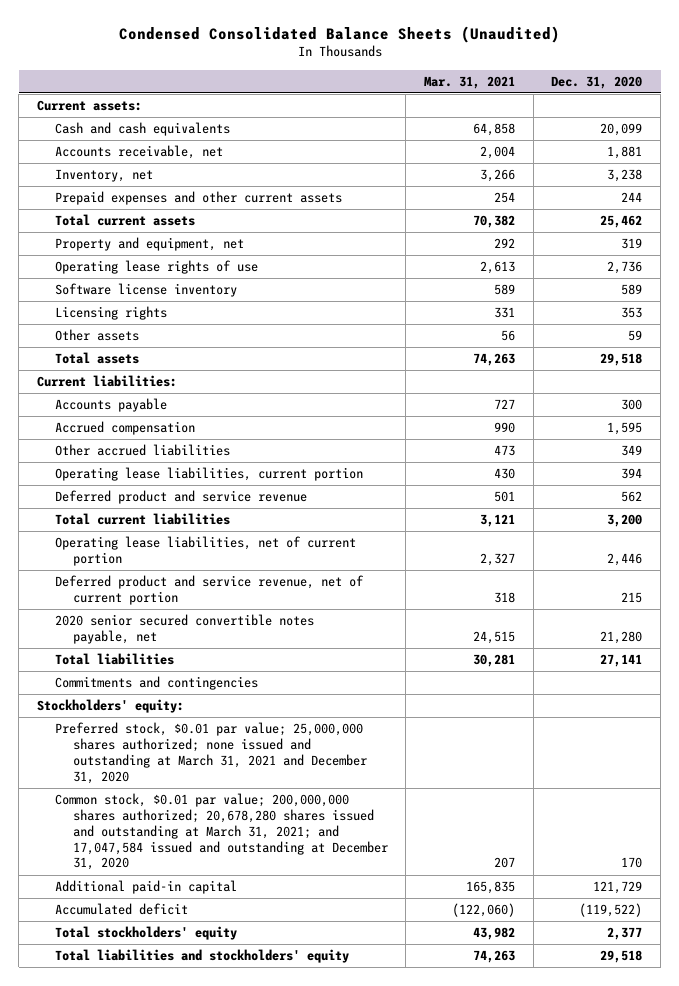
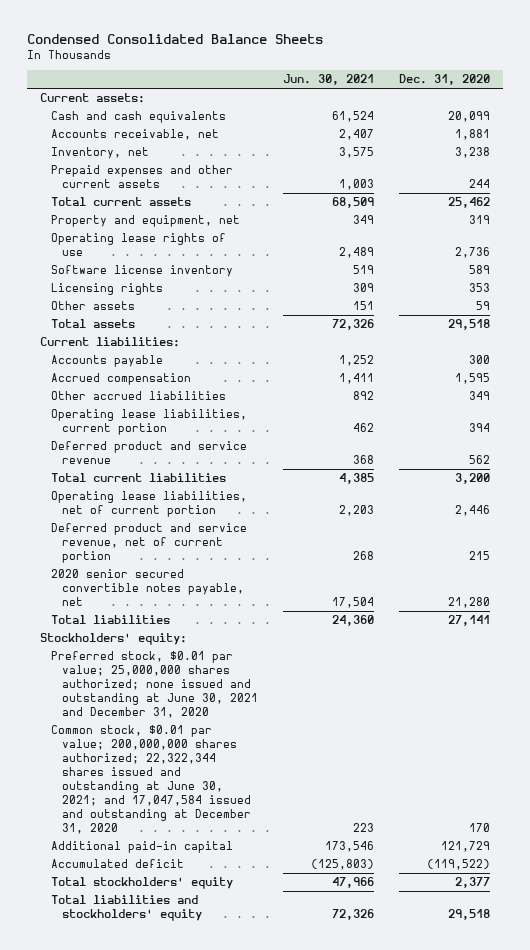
- Condensed Consolidated Balance Sheets (Unaudited)
+ Condensed Consolidated Balance Sheets
- | Mar. 31, 2021 | Dec. 31, 2020
+ | Jun. 30, 2021 | Dec. 31, 2020
- Commitments and contingencies
- Preferred stock, $0.01 par value; 25,000,000 shares authorized; none issued and outstanding at March 31, 2021 and December 31, 2020
- Common stock, $0.01 par value; 200,000,000 shares authorized; 20,678,280 shares issued and outstanding at March 31, 2021; and 17,047,584 issued and outstanding at December 31, 2020 | 207 | 170
+ Preferred stock, $0.01 par value; 25,000,000 shares authorized; none issued and outstanding at June 30, 2021 and December 31, 2020
+ Common stock, $0.01 par value; 200,000,000 shares authorized; 22,322,344 shares issued and outstanding at June 30, 2021; and 17,047,584 issued and outstanding at December 31, 2020 | 223 | 170

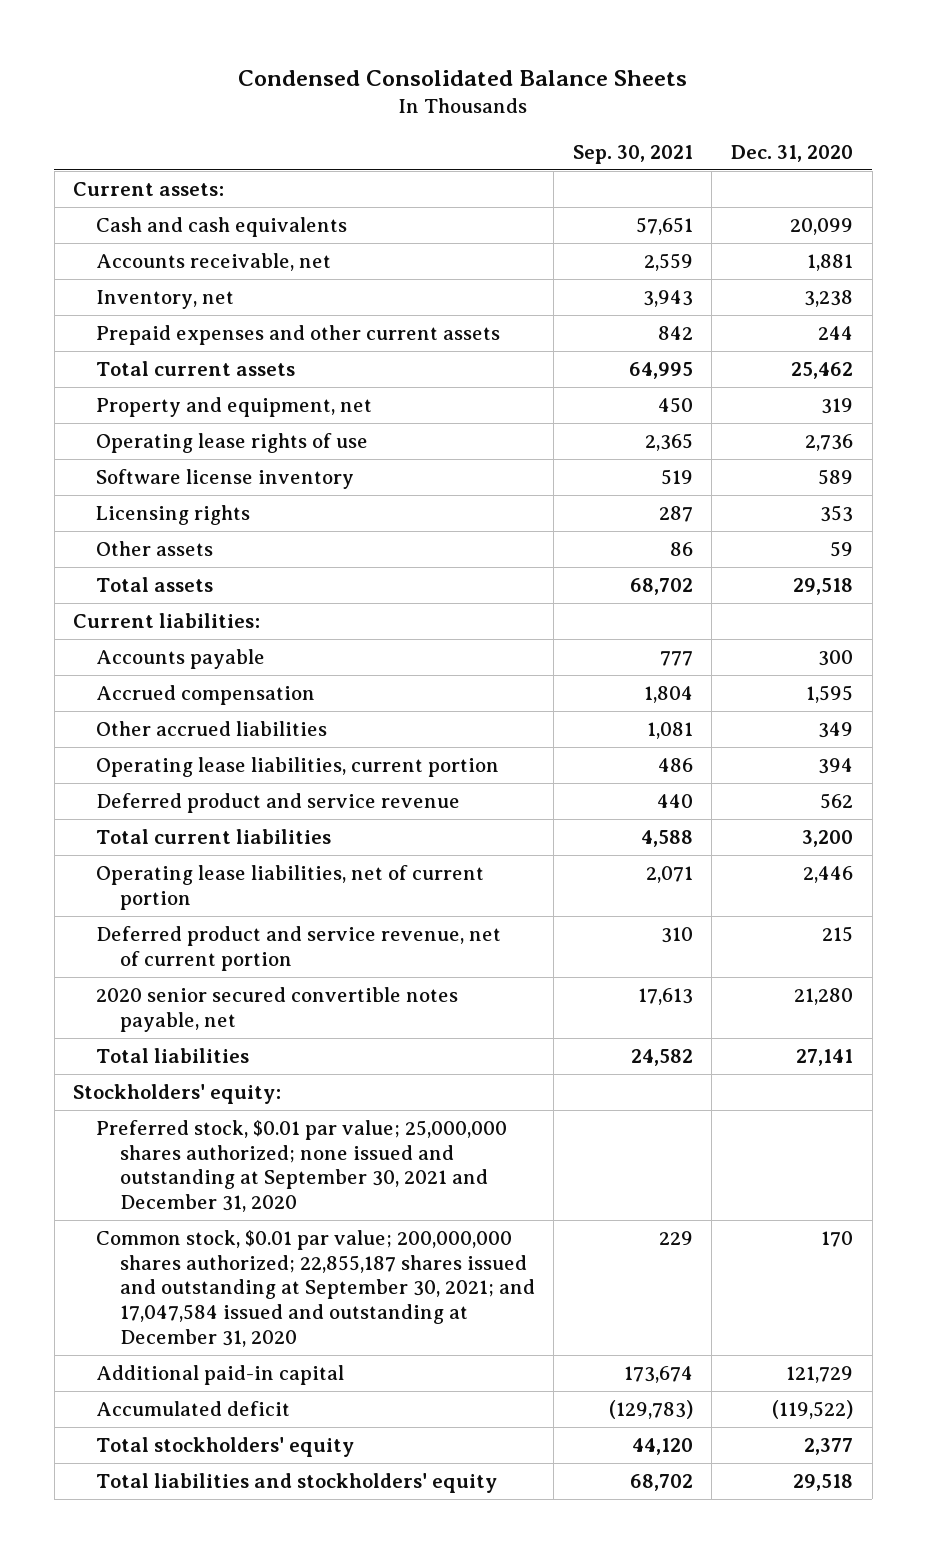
- | Jun. 30, 2021 | Dec. 31, 2020
+ | Sep. 30, 2021 | Dec. 31, 2020
- Preferred stock, $0.01 par value; 25,000,000 shares authorized; none issued and outstanding at June 30, 2021 and December 31, 2020
- Common stock, $0.01 par value; 200,000,000 shares authorized; 22,322,344 shares issued and outstanding at June 30, 2021; and 17,047,584 issued and outstanding at December 31, 2020 | 223 | 170
+ Preferred stock, $0.01 par value; 25,000,000 shares authorized; none issued and outstanding at September 30, 2021 and December 31, 2020
+ Common stock, $0.01 par value; 200,000,000 shares authorized; 22,855,187 shares issued and outstanding at September 30, 2021; and 17,047,584 issued and outstanding at December 31, 2020 | 229 | 170

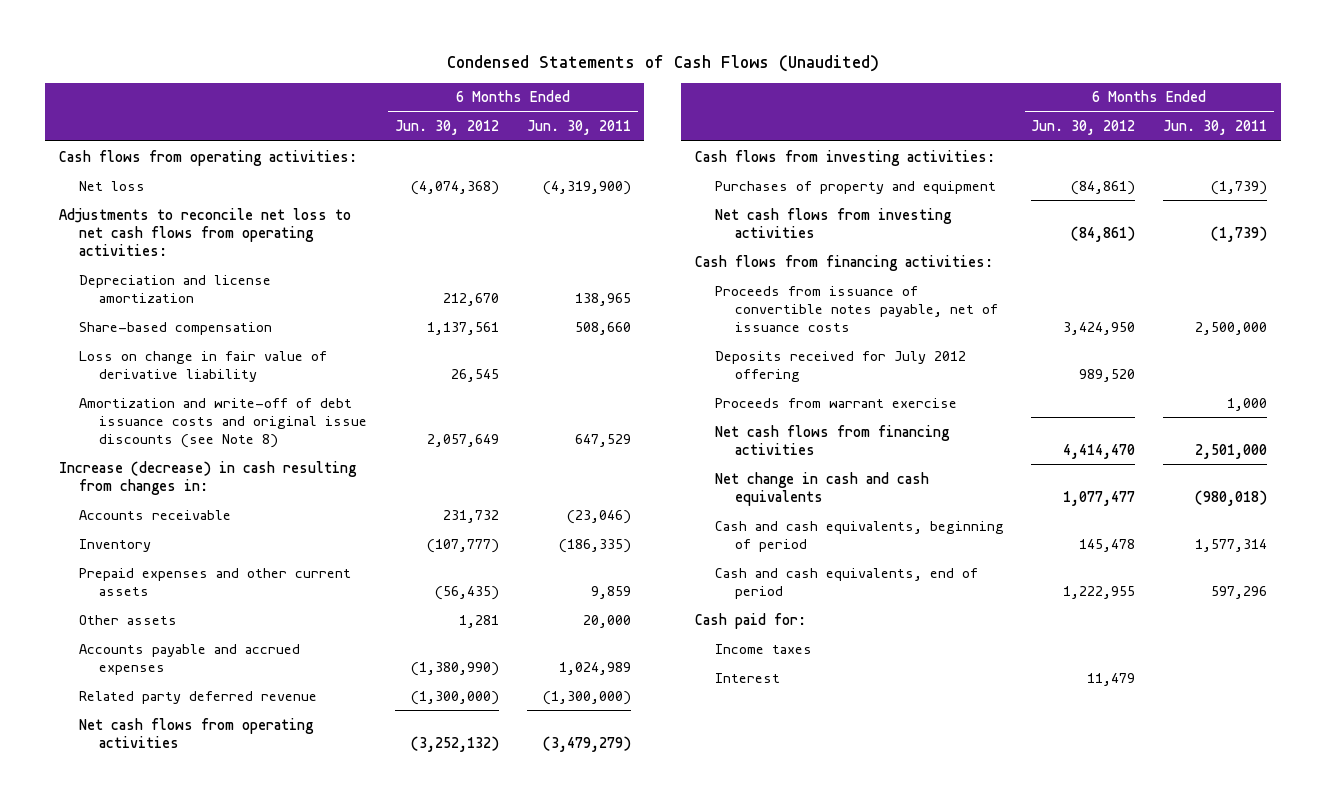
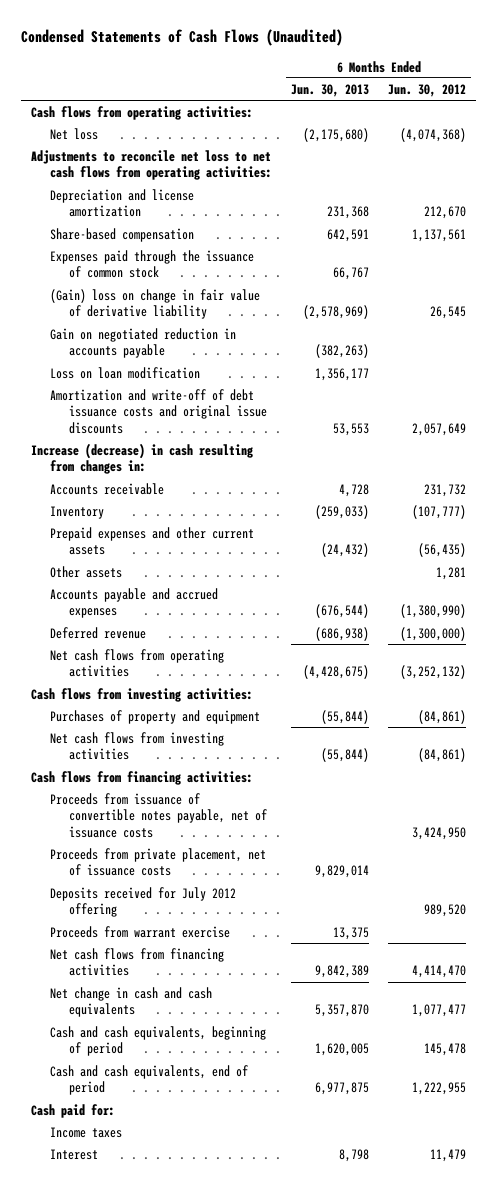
- | 6 Months Ended Jun. 30, 2012 | 6 Months Ended Jun. 30, 2011
+ | 6 Months Ended Jun. 30, 2013 | 6 Months Ended Jun. 30, 2012
- Loss on change in fair value of derivative liability | 26,545 |
- Amortization and write-off of debt issuance costs and original issue discounts (see Note 8) | 2,057,649 | 647,529
+ Expenses paid through the issuance of common stock | 66,767 |
+ (Gain) loss on change in fair value of derivative liability | (2,578,969) | 26,545
+ Gain on negotiated reduction in accounts payable | (382,263) |
+ Loss on loan modification | 1,356,177 |
+ Amortization and write-off of debt issuance costs and original issue discounts | 53,553 | 2,057,649
- Related party deferred revenue | (1,300,000) | (1,300,000)
+ Deferred revenue | (686,938) | (1,300,000)
+ Proceeds from private placement, net of issuance costs | 9,829,014 |

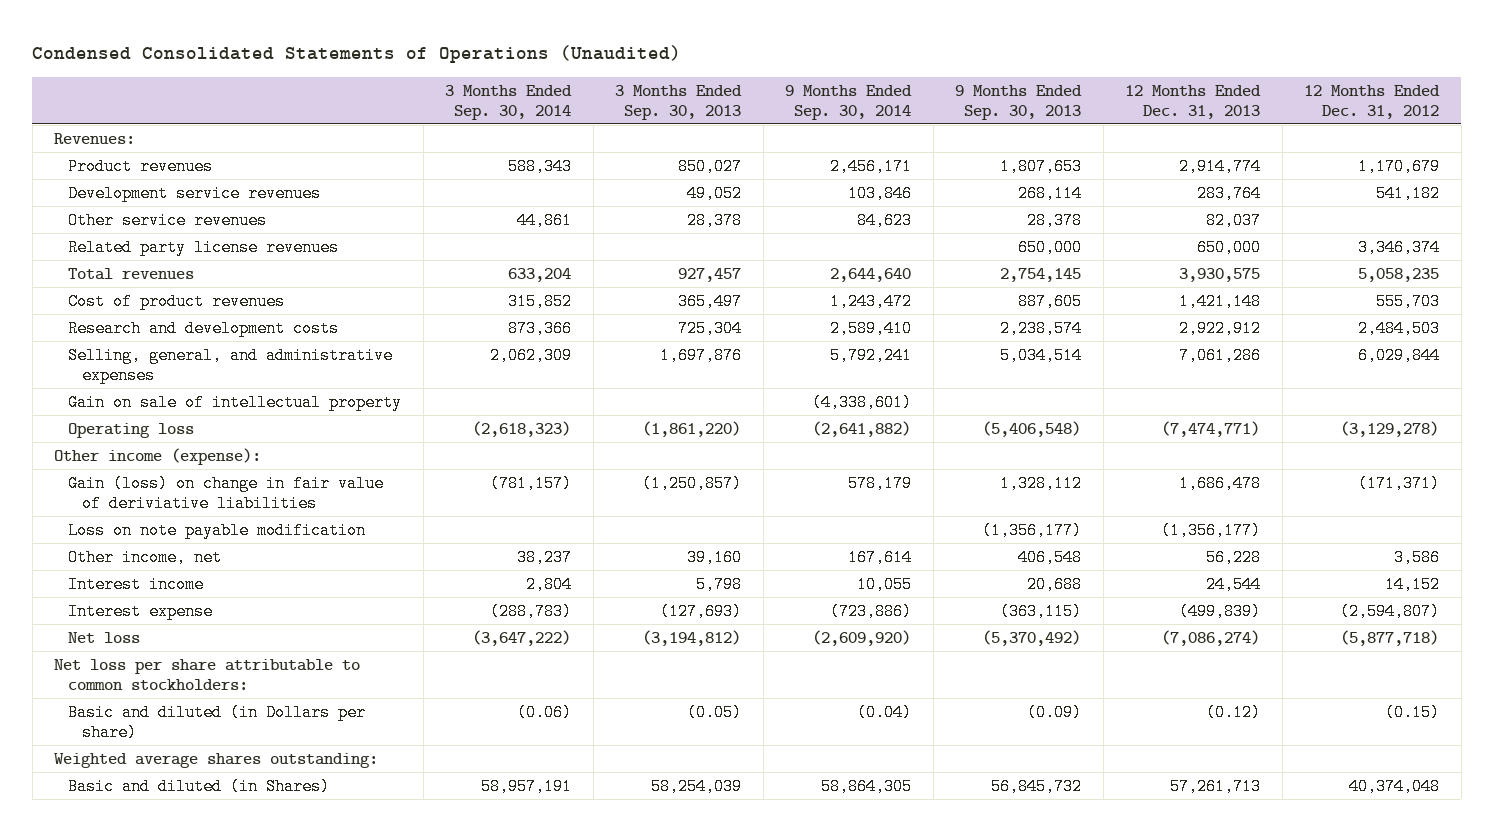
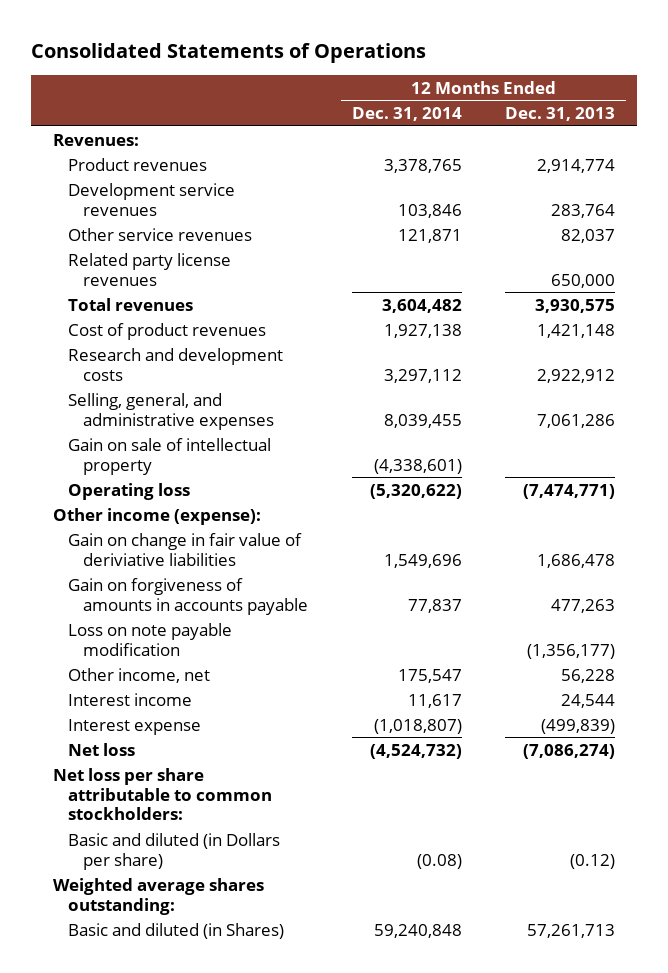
- Condensed Consolidated Statements of Operations (Unaudited)
+ Consolidated Statements of Operations
- | 3 Months Ended Sep. 30, 2014 | 3 Months Ended Sep. 30, 2013 | 9 Months Ended Sep. 30, 2014 | 9 Months Ended Sep. 30, 2013 | 12 Months Ended Dec. 31, 2013 | 12 Months Ended Dec. 31, 2012
+ | 12 Months Ended Dec. 31, 2014 | 12 Months Ended Dec. 31, 2013
- Gain (loss) on change in fair value of deriviative liabilities | (781,157) | (1,250,857) | 578,179 | 1,328,112 | 1,686,478 | (171,371)
+ Gain on change in fair value of deriviative liabilities | 1,549,696 | 1,686,478
+ Gain on forgiveness of amounts in accounts payable | 77,837 | 477,263

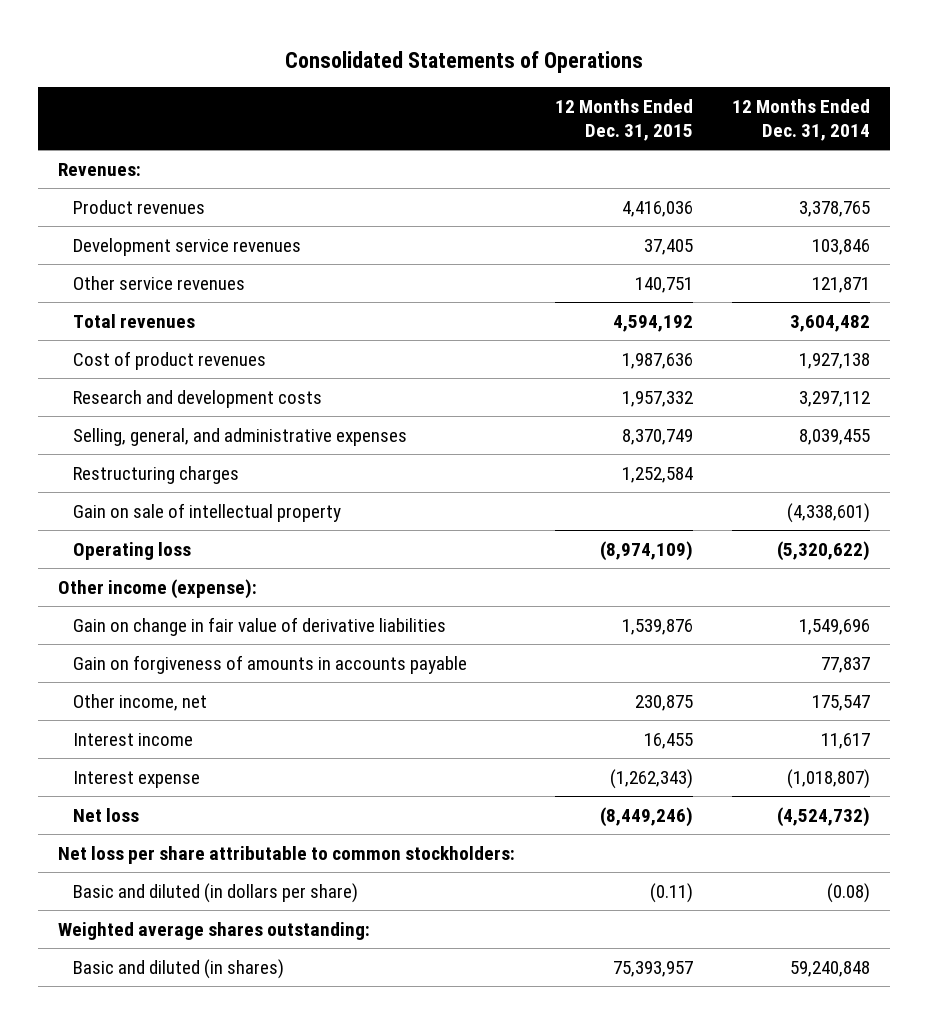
- | 12 Months Ended Dec. 31, 2014 | 12 Months Ended Dec. 31, 2013
+ | 12 Months Ended Dec. 31, 2015 | 12 Months Ended Dec. 31, 2014
- Related party license revenues | | 650,000
+ Restructuring charges | 1,252,584 |
- Gain on change in fair value of deriviative liabilities | 1,549,696 | 1,686,478
+ Gain on change in fair value of derivative liabilities | 1,539,876 | 1,549,696
- Loss on note payable modification | | (1,356,177)
- Basic and diluted (in Dollars per share) | (0.08) | (0.12)
+ Basic and diluted (in dollars per share) | (0.11) | (0.08)
- Basic and diluted (in Shares) | 59,240,848 | 57,261,713
+ Basic and diluted (in shares) | 75,393,957 | 59,240,848

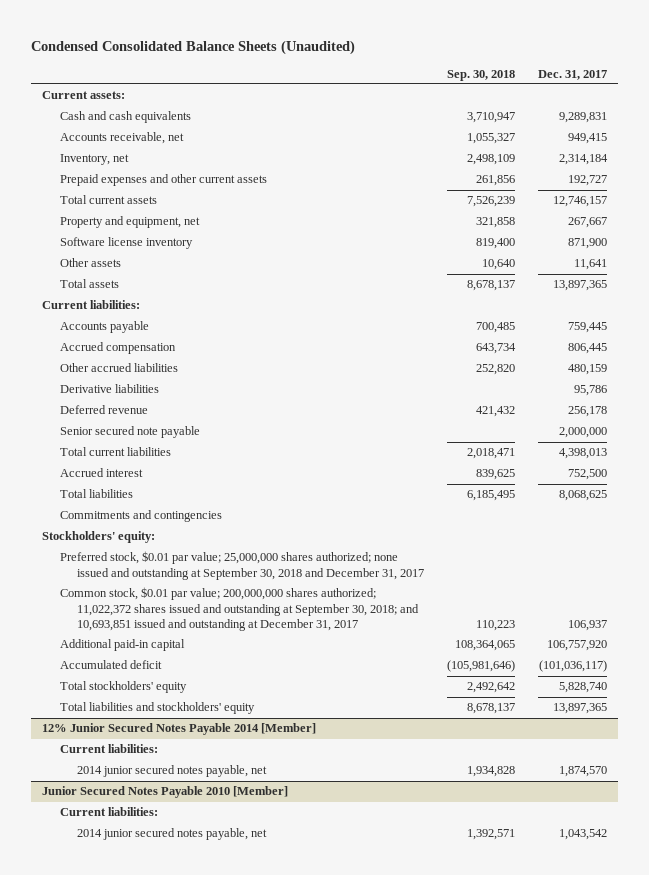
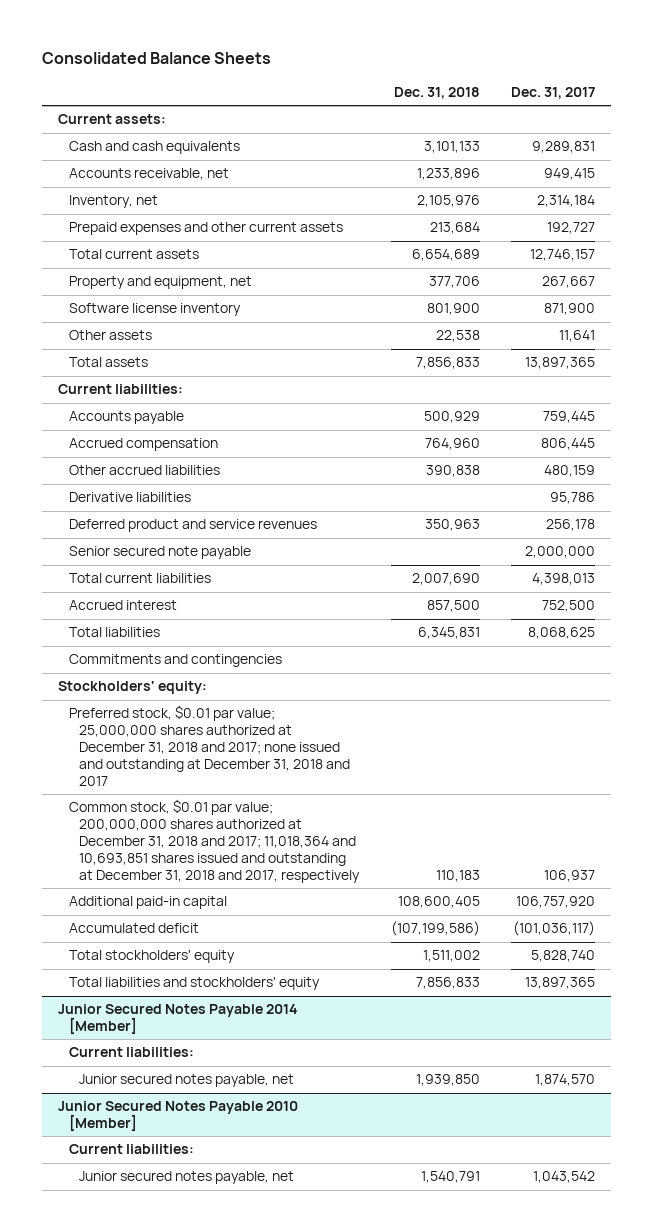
- Condensed Consolidated Balance Sheets (Unaudited)
+ Consolidated Balance Sheets
- | Sep. 30, 2018 | Dec. 31, 2017
+ | Dec. 31, 2018 | Dec. 31, 2017
- Deferred revenue | 421,432 | 256,178
+ Deferred product and service revenues | 350,963 | 256,178
- Preferred stock, $0.01 par value; 25,000,000 shares authorized; none issued and outstanding at September 30, 2018 and December 31, 2017
- Common stock, $0.01 par value; 200,000,000 shares authorized; 11,022,372 shares issued and outstanding at September 30, 2018; and 10,693,851 issued and outstanding at December 31, 2017 | 110,223 | 106,937
+ Preferred stock, $0.01 par value; 25,000,000 shares authorized at December 31, 2018 and 2017; none issued and outstanding at December 31, 2018 and 2017
+ Common stock, $0.01 par value; 200,000,000 shares authorized at December 31, 2018 and 2017; 11,018,364 and 10,693,851 shares issued and outstanding at December 31, 2018 and 2017, respectively | 110,183 | 106,937
- 12% Junior Secured Notes Payable 2014 [Member]
+ Junior Secured Notes Payable 2014 [Member]
- 2014 junior secured notes payable, net | 1,934,828 | 1,874,570
+ Junior secured notes payable, net | 1,939,850 | 1,874,570
@ Junior Secured Notes Payable 2010 [Member]
- 2014 junior secured notes payable, net | 1,392,571 | 1,043,542
+ Junior secured notes payable, net | 1,540,791 | 1,043,542

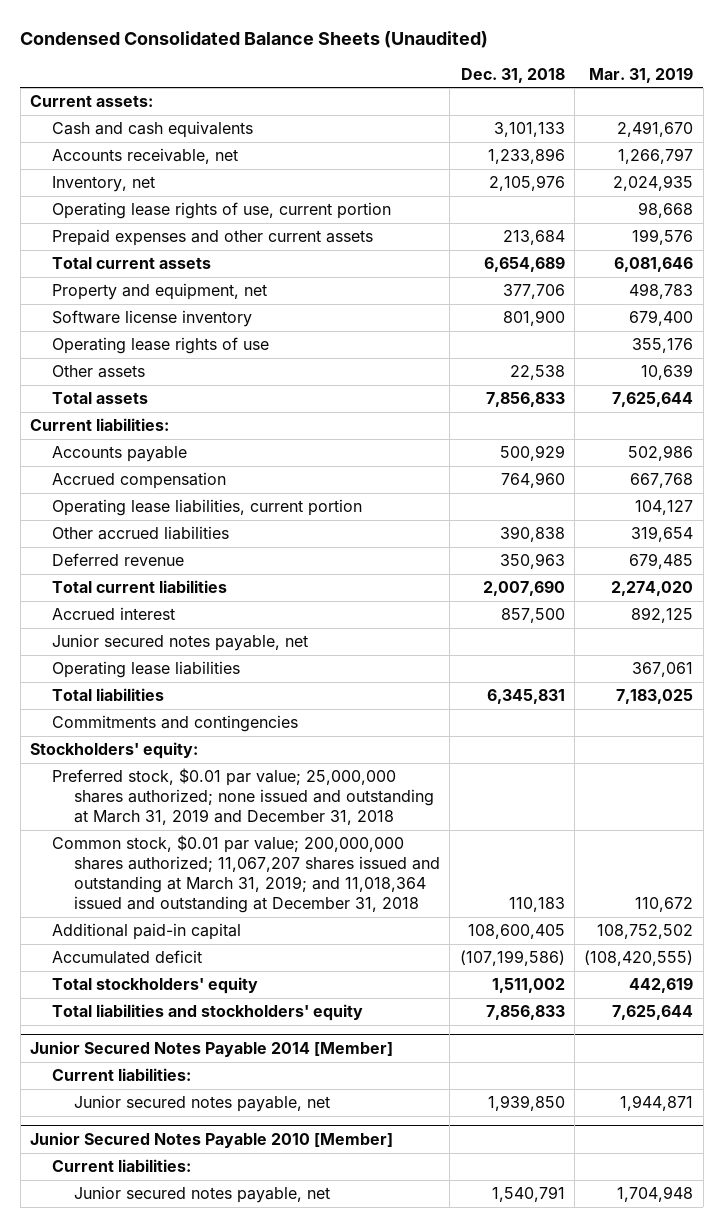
- Consolidated Balance Sheets
+ Condensed Consolidated Balance Sheets (Unaudited)
- | Dec. 31, 2018 | Dec. 31, 2017
+ | Dec. 31, 2018 | Mar. 31, 2019
+ Operating lease rights of use, current portion | | 98,668
+ Operating lease rights of use | | 355,176
+ Operating lease liabilities, current portion | | 104,127
- Derivative liabilities | | 95,786
- Deferred product and service revenues | 350,963 | 256,178
- Senior secured note payable | | 2,000,000
+ Deferred revenue | 350,963 | 679,485
+ Junior secured notes payable, net
+ Operating lease liabilities | | 367,061
- Preferred stock, $0.01 par value; 25,000,000 shares authorized at December 31, 2018 and 2017; none issued and outstanding at December 31, 2018 and 2017
- Common stock, $0.01 par value; 200,000,000 shares authorized at December 31, 2018 and 2017; 11,018,364 and 10,693,851 shares issued and outstanding at December 31, 2018 and 2017, respectively | 110,183 | 106,937
+ Preferred stock, $0.01 par value; 25,000,000 shares authorized; none issued and outstanding at March 31, 2019 and December 31, 2018
+ Common stock, $0.01 par value; 200,000,000 shares authorized; 11,067,207 shares issued and outstanding at March 31, 2019; and 11,018,364 issued and outstanding at December 31, 2018 | 110,183 | 110,672

